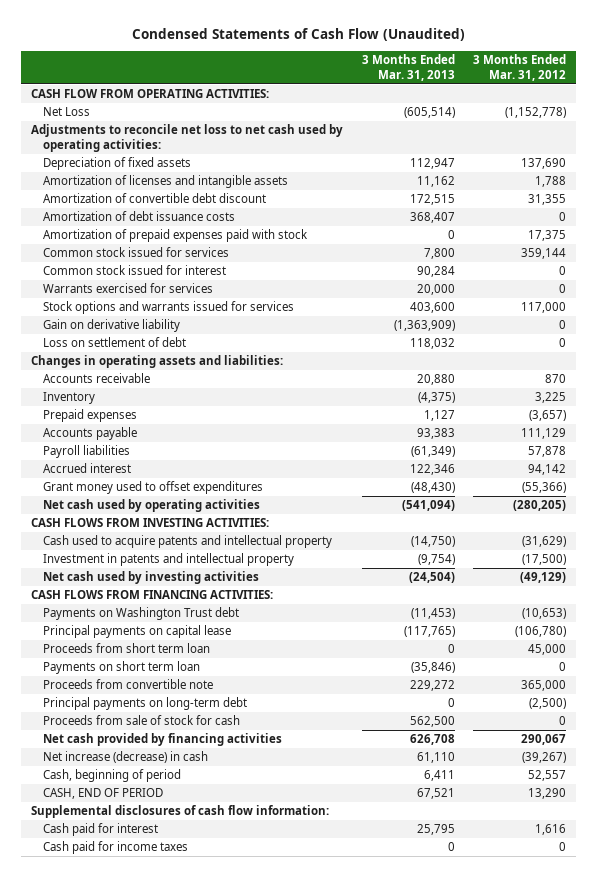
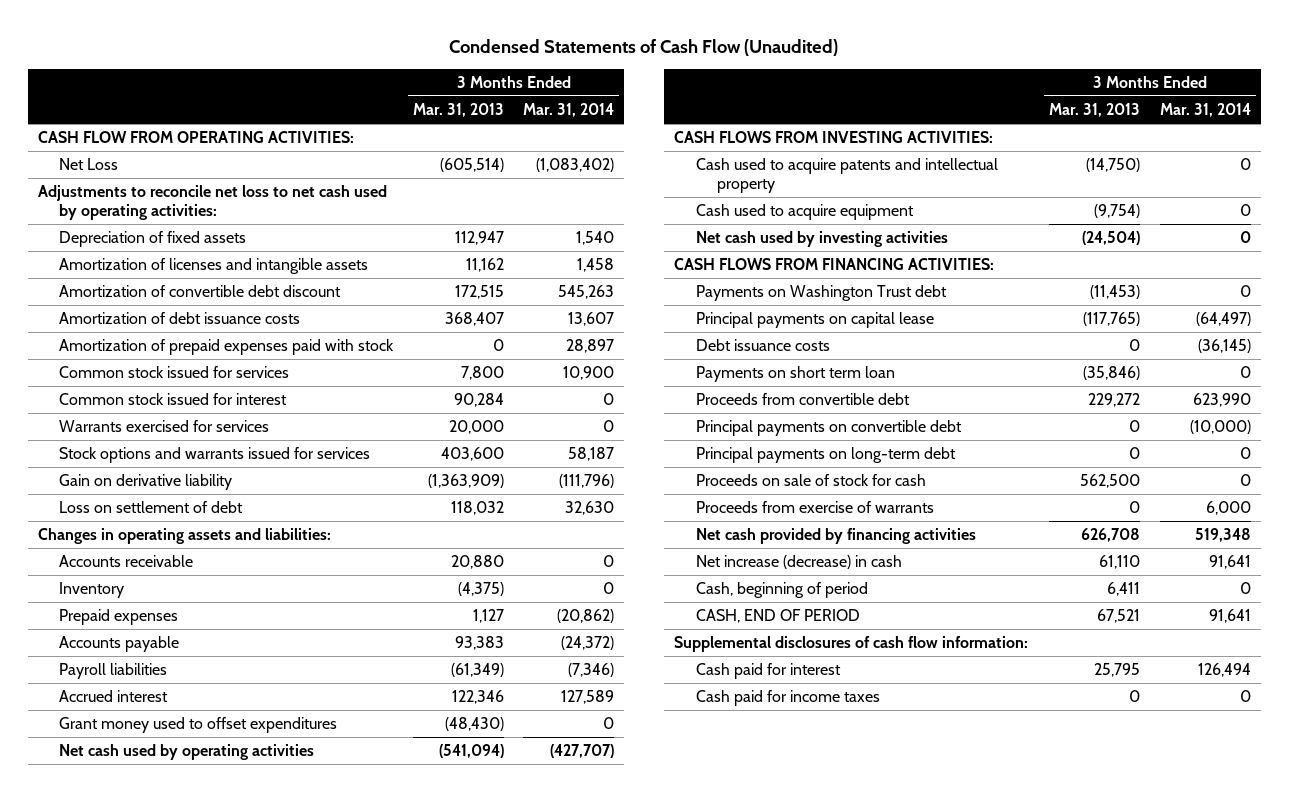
- | 3 Months Ended Mar. 31, 2013 | 3 Months Ended Mar. 31, 2012
+ | 3 Months Ended Mar. 31, 2013 | 3 Months Ended Mar. 31, 2014
- Investment in patents and intellectual property | (9,754) | (17,500)
+ Cash used to acquire equipment | (9,754) | 0
- Proceeds from short term loan | 0 | 45,000
+ Debt issuance costs | 0 | (36,145)
- Proceeds from convertible note | 229,272 | 365,000
+ Proceeds from convertible debt | 229,272 | 623,990
+ Principal payments on convertible debt | 0 | (10,000)
- Proceeds from sale of stock for cash | 562,500 | 0
+ Proceeds on sale of stock for cash | 562,500 | 0
+ Proceeds from exercise of warrants | 0 | 6,000

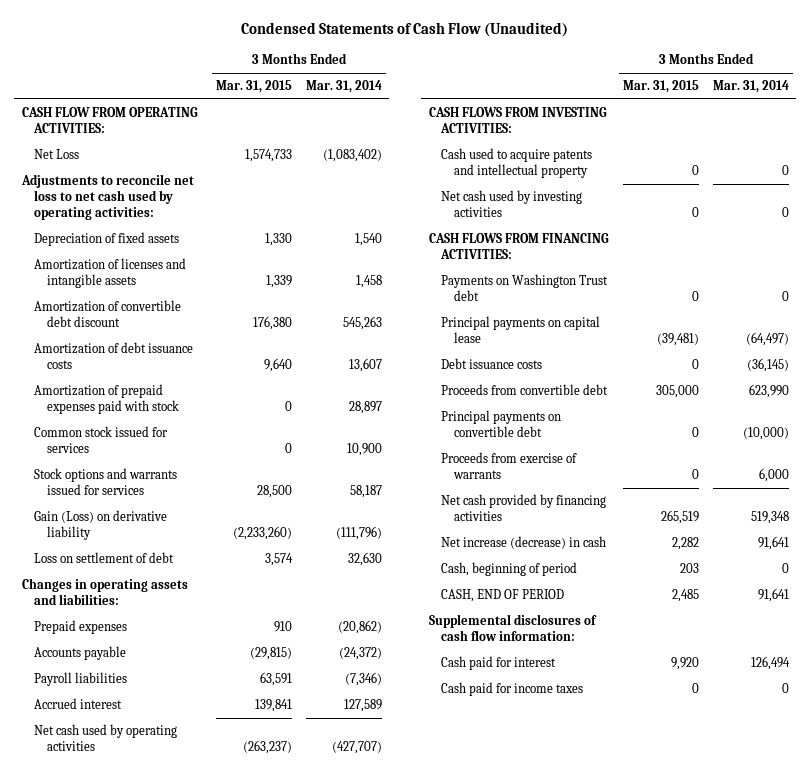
- | 3 Months Ended Mar. 31, 2013 | 3 Months Ended Mar. 31, 2014
+ | 3 Months Ended Mar. 31, 2015 | 3 Months Ended Mar. 31, 2014
- Common stock issued for interest | 90,284 | 0
- Warrants exercised for services | 20,000 | 0
- Gain on derivative liability | (1,363,909) | (111,796)
+ Gain (Loss) on derivative liability | (2,233,260) | (111,796)
- Accounts receivable | 20,880 | 0
- Inventory | (4,375) | 0
- Grant money used to offset expenditures | (48,430) | 0
- Cash used to acquire equipment | (9,754) | 0
- Payments on short term loan | (35,846) | 0
- Principal payments on long-term debt | 0 | 0
- Proceeds on sale of stock for cash | 562,500 | 0

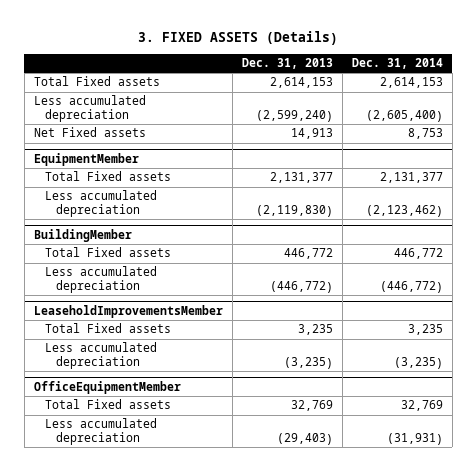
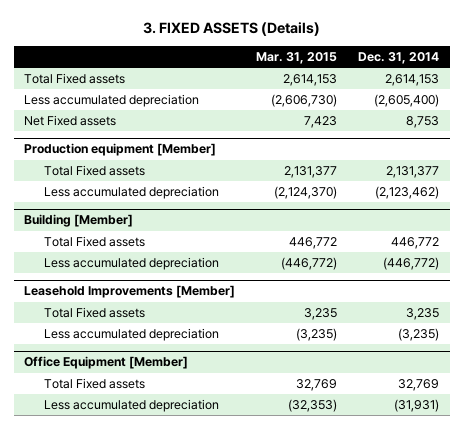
- | Dec. 31, 2013 | Dec. 31, 2014
+ | Mar. 31, 2015 | Dec. 31, 2014
- EquipmentMember
+ Production equipment [Member]
- BuildingMember
+ Building [Member]
- LeaseholdImprovementsMember
+ Leasehold Improvements [Member]
- OfficeEquipmentMember
+ Office Equipment [Member]

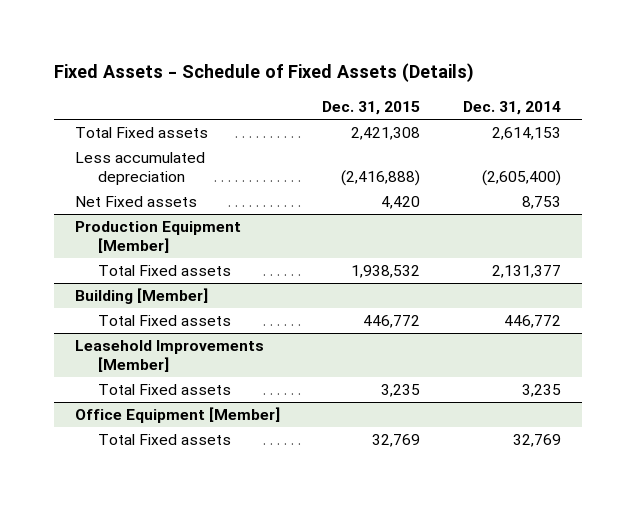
- 3. FIXED ASSETS (Details)
+ Fixed Assets - Schedule of Fixed Assets (Details)
- | Mar. 31, 2015 | Dec. 31, 2014
+ | Dec. 31, 2015 | Dec. 31, 2014
- Production equipment [Member]
+ Production Equipment [Member]
- Less accumulated depreciation | (2,124,370) | (2,123,462)
@ Building [Member]
- Less accumulated depreciation | (446,772) | (446,772)
@ Leasehold Improvements [Member]
- Less accumulated depreciation | (3,235) | (3,235)
@ Office Equipment [Member]
- Less accumulated depreciation | (32,353) | (31,931)

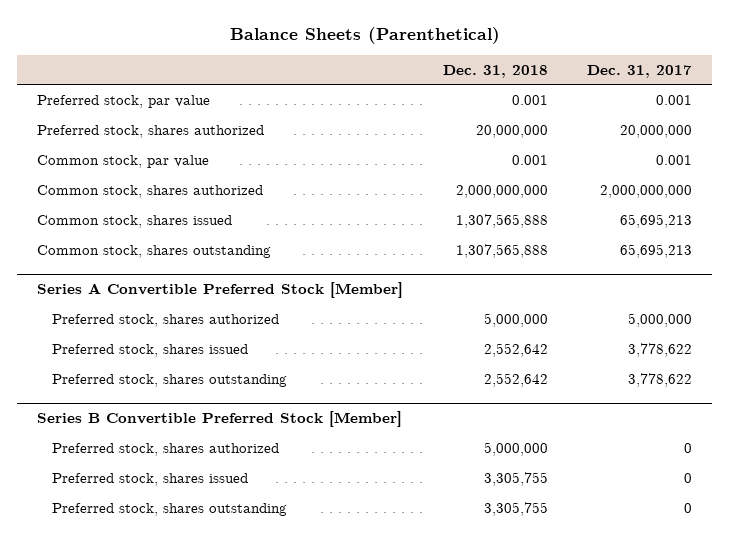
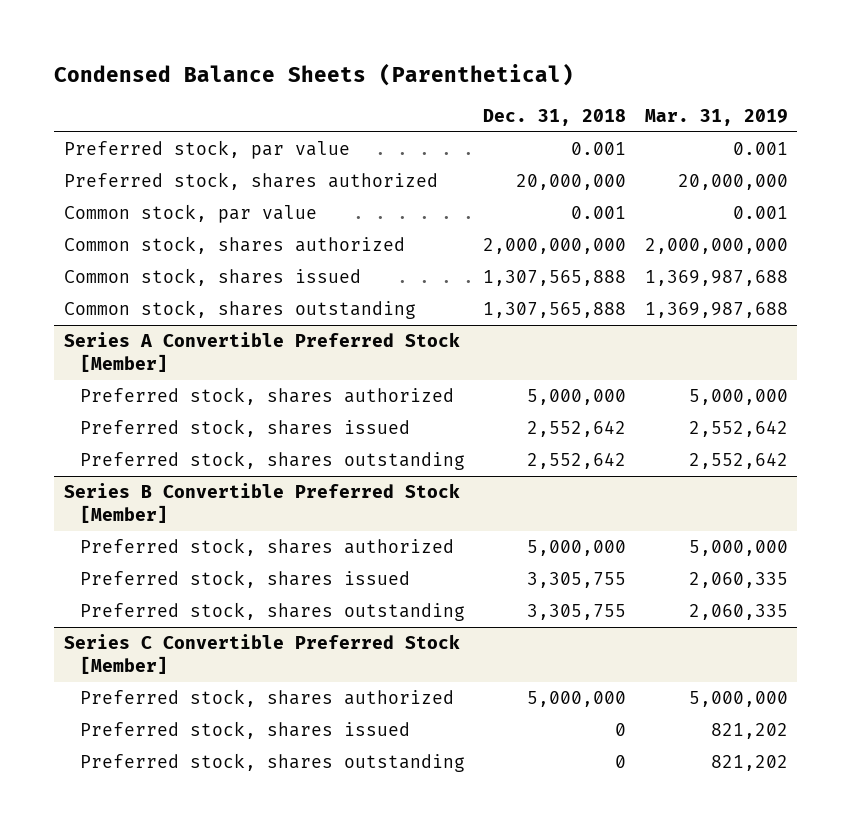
- Balance Sheets (Parenthetical)
+ Condensed Balance Sheets (Parenthetical)
- | Dec. 31, 2018 | Dec. 31, 2017
+ | Dec. 31, 2018 | Mar. 31, 2019
+ Series C Convertible Preferred Stock [Member]
+ Preferred stock, shares authorized | 5,000,000 | 5,000,000
+ Preferred stock, shares issued | 0 | 821,202
+ Preferred stock, shares outstanding | 0 | 821,202

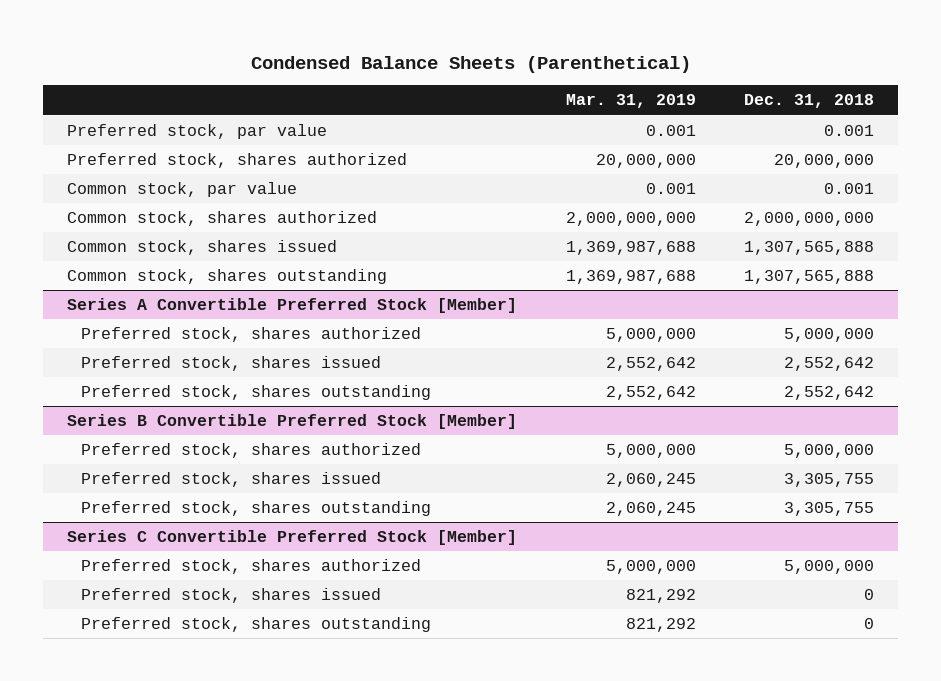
- | Dec. 31, 2018 | Mar. 31, 2019
+ | Mar. 31, 2019 | Dec. 31, 2018
@ Series B Convertible Preferred Stock [Member]
- Preferred stock, shares issued | 3,305,755 | 2,060,335
- Preferred stock, shares outstanding | 3,305,755 | 2,060,335
+ Preferred stock, shares issued | 2,060,245 | 3,305,755
+ Preferred stock, shares outstanding | 2,060,245 | 3,305,755
@ Series C Convertible Preferred Stock [Member]
- Preferred stock, shares issued | 0 | 821,202
- Preferred stock, shares outstanding | 0 | 821,202
+ Preferred stock, shares issued | 821,292 | 0
+ Preferred stock, shares outstanding | 821,292 | 0

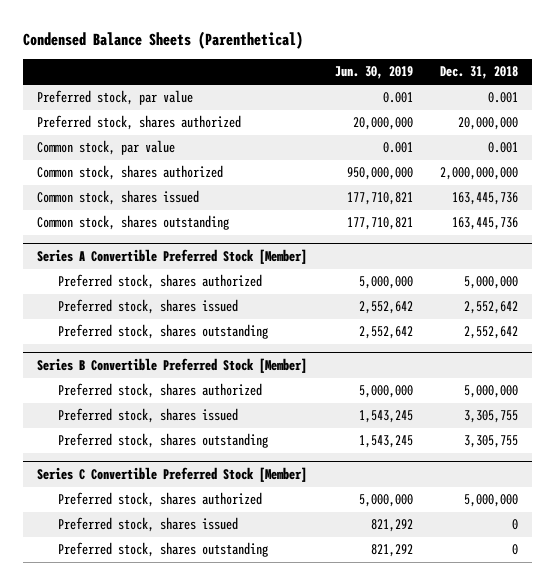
- | Mar. 31, 2019 | Dec. 31, 2018
+ | Jun. 30, 2019 | Dec. 31, 2018
- Common stock, shares issued | 1,369,987,688 | 1,307,565,888
- Common stock, shares outstanding | 1,369,987,688 | 1,307,565,888
+ Common stock, shares issued | 177,710,821 | 163,445,736
+ Common stock, shares outstanding | 177,710,821 | 163,445,736

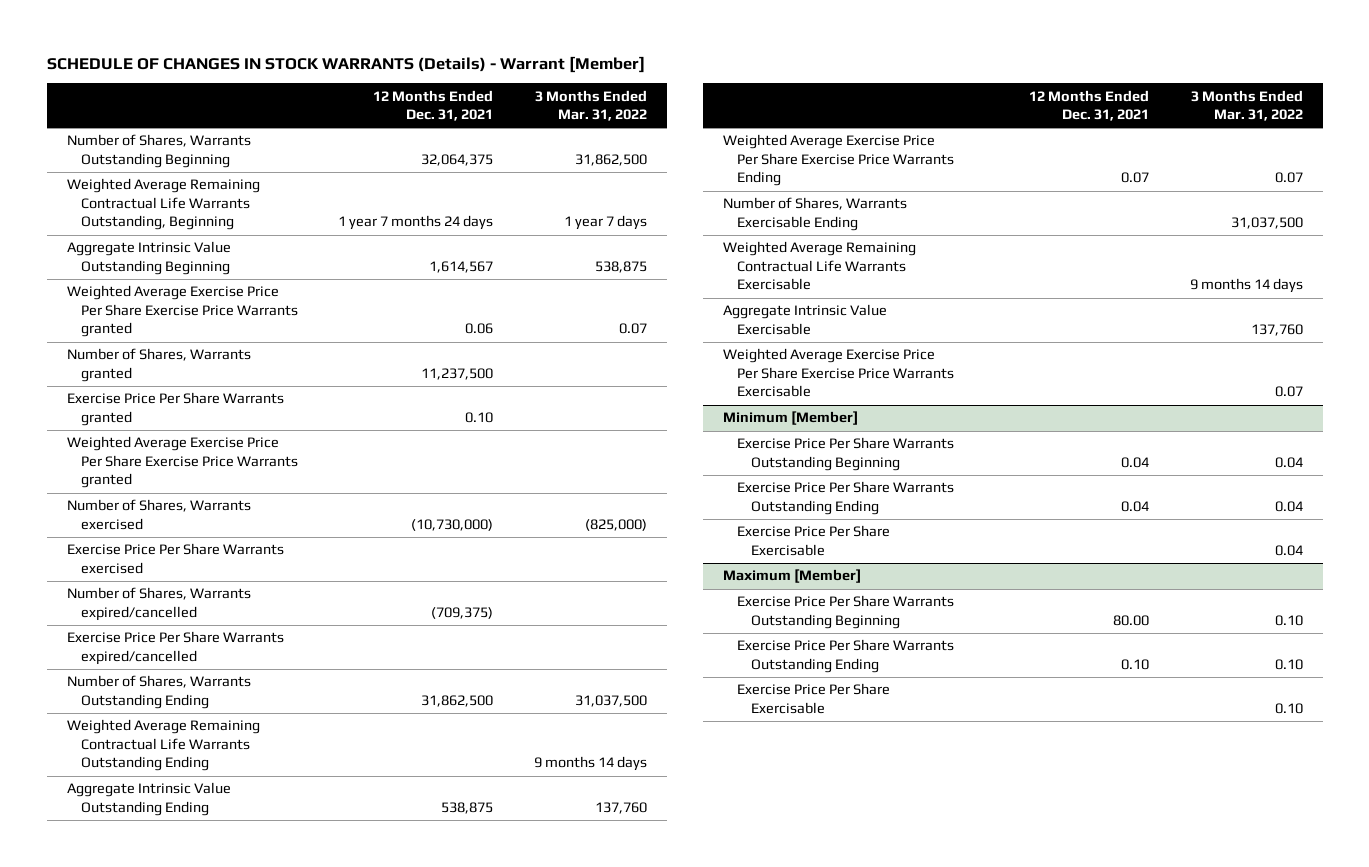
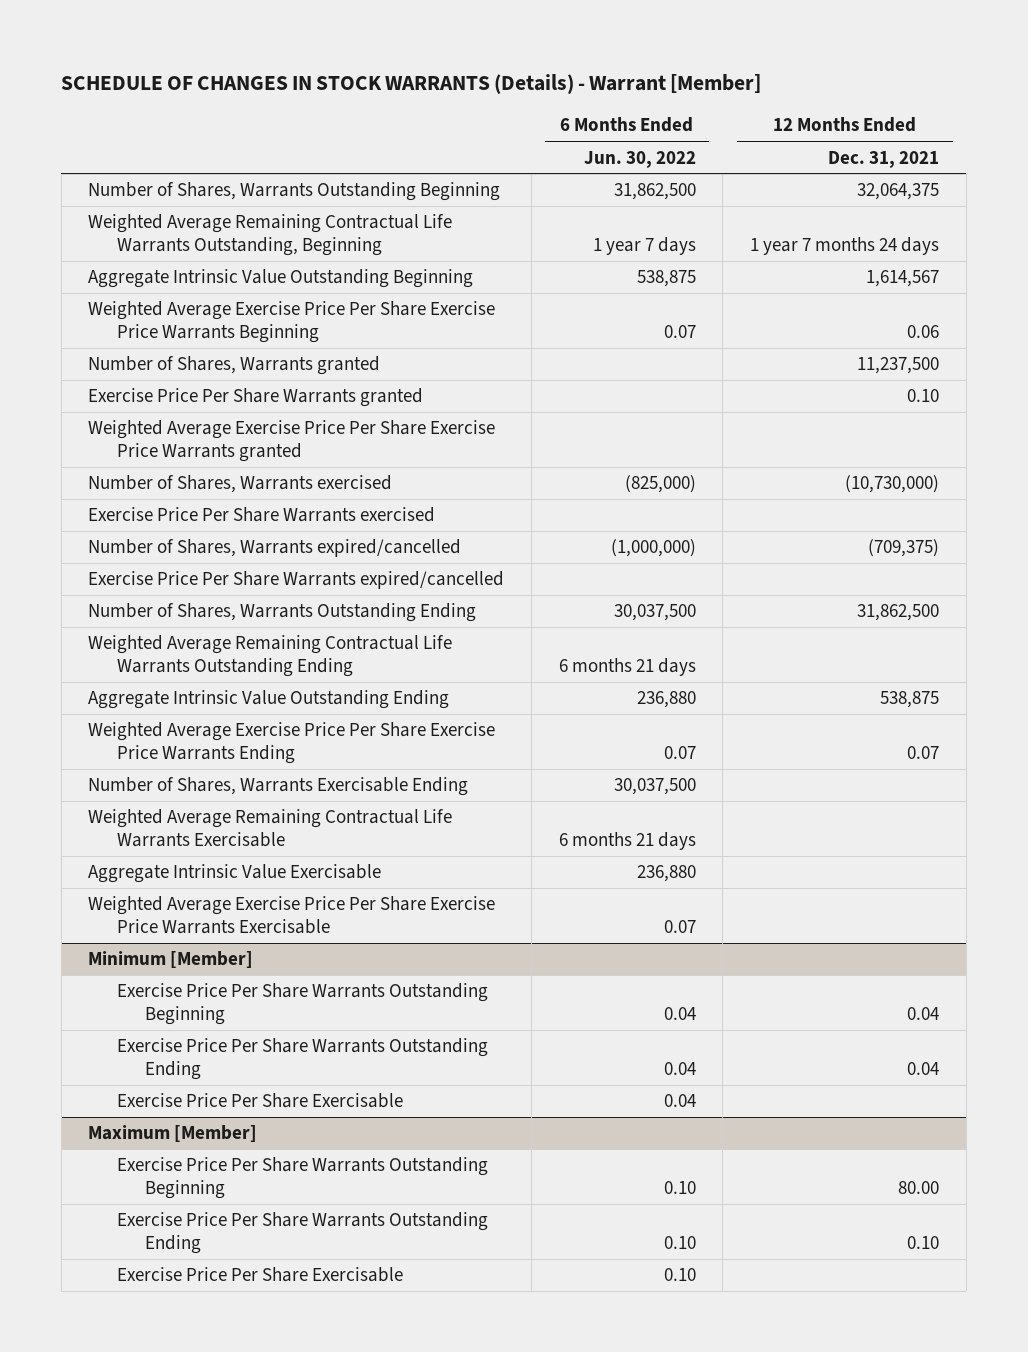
- | 12 Months Ended Dec. 31, 2021 | 3 Months Ended Mar. 31, 2022
+ | 6 Months Ended Jun. 30, 2022 | 12 Months Ended Dec. 31, 2021
- Weighted Average Exercise Price Per Share Exercise Price Warrants granted | 0.06 | 0.07
+ Weighted Average Exercise Price Per Share Exercise Price Warrants Beginning | 0.07 | 0.06

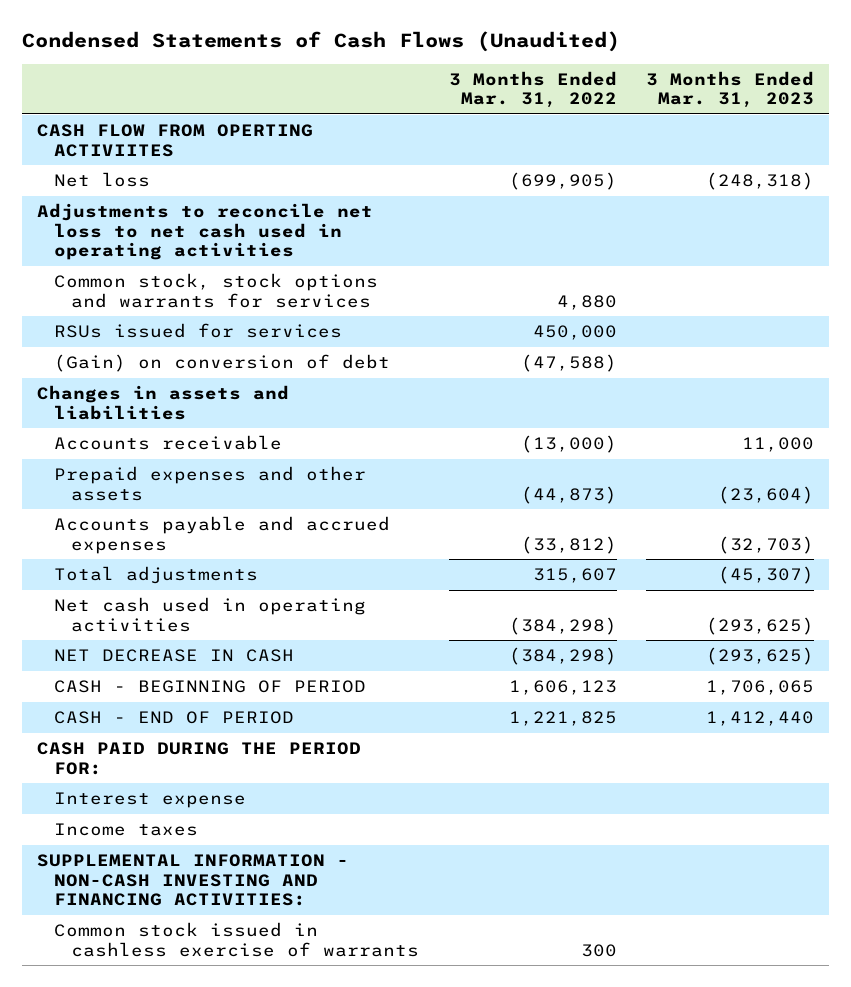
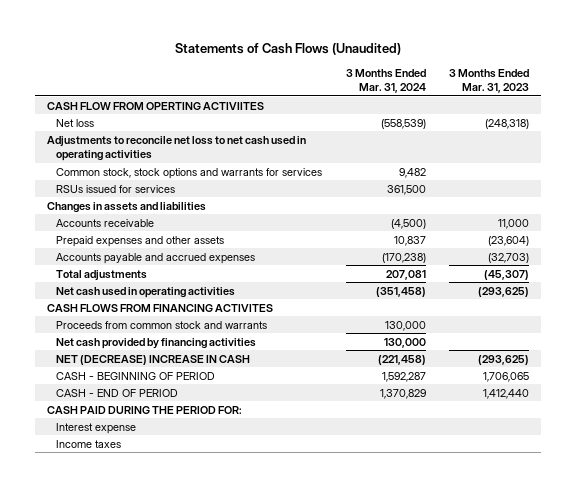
- Condensed Statements of Cash Flows (Unaudited)
+ Statements of Cash Flows (Unaudited)
- | 3 Months Ended Mar. 31, 2022 | 3 Months Ended Mar. 31, 2023
+ | 3 Months Ended Mar. 31, 2024 | 3 Months Ended Mar. 31, 2023
- (Gain) on conversion of debt | (47,588) |
- NET DECREASE IN CASH | (384,298) | (293,625)
+ CASH FLOWS FROM FINANCING ACTIVITES
+ Proceeds from common stock and warrants | 130,000 |
+ Net cash provided by financing activities | 130,000 |
+ NET (DECREASE) INCREASE IN CASH | (221,458) | (293,625)
- SUPPLEMENTAL INFORMATION - NON-CASH INVESTING AND FINANCING ACTIVITIES:
- Common stock issued in cashless exercise of warrants | 300 |

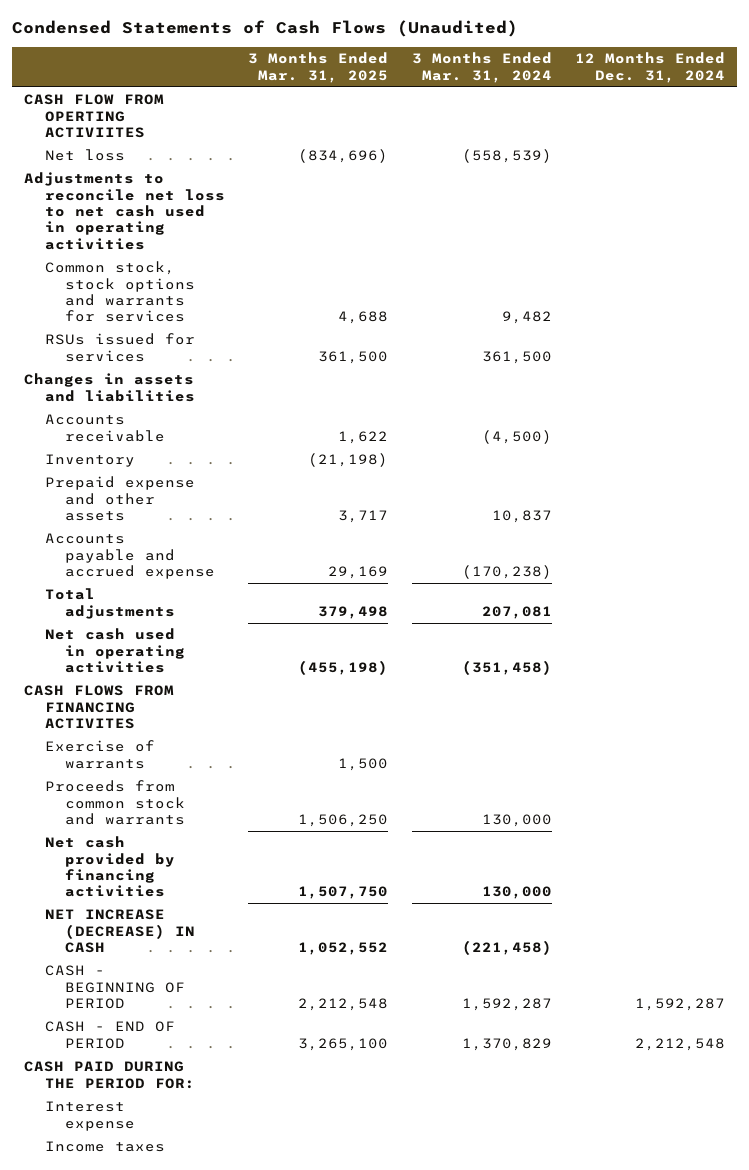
- Statements of Cash Flows (Unaudited)
+ Condensed Statements of Cash Flows (Unaudited)
- | 3 Months Ended Mar. 31, 2024 | 3 Months Ended Mar. 31, 2023
+ | 3 Months Ended Mar. 31, 2025 | 3 Months Ended Mar. 31, 2024 | 12 Months Ended Dec. 31, 2024
- Prepaid expenses and other assets | 10,837 | (23,604)
- Accounts payable and accrued expenses | (170,238) | (32,703)
+ Inventory | (21,198) | |
+ Prepaid expense and other assets | 3,717 | 10,837 |
+ Accounts payable and accrued expense | 29,169 | (170,238) |
+ Exercise of warrants | 1,500 | |
- NET (DECREASE) INCREASE IN CASH | (221,458) | (293,625)
+ NET INCREASE (DECREASE) IN CASH | 1,052,552 | (221,458) |

